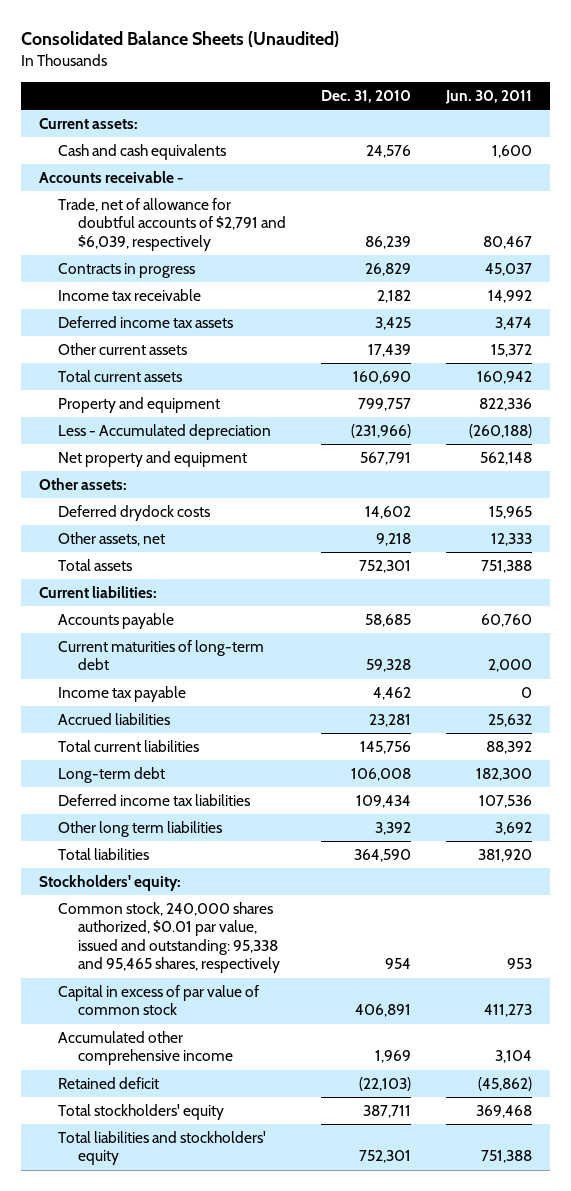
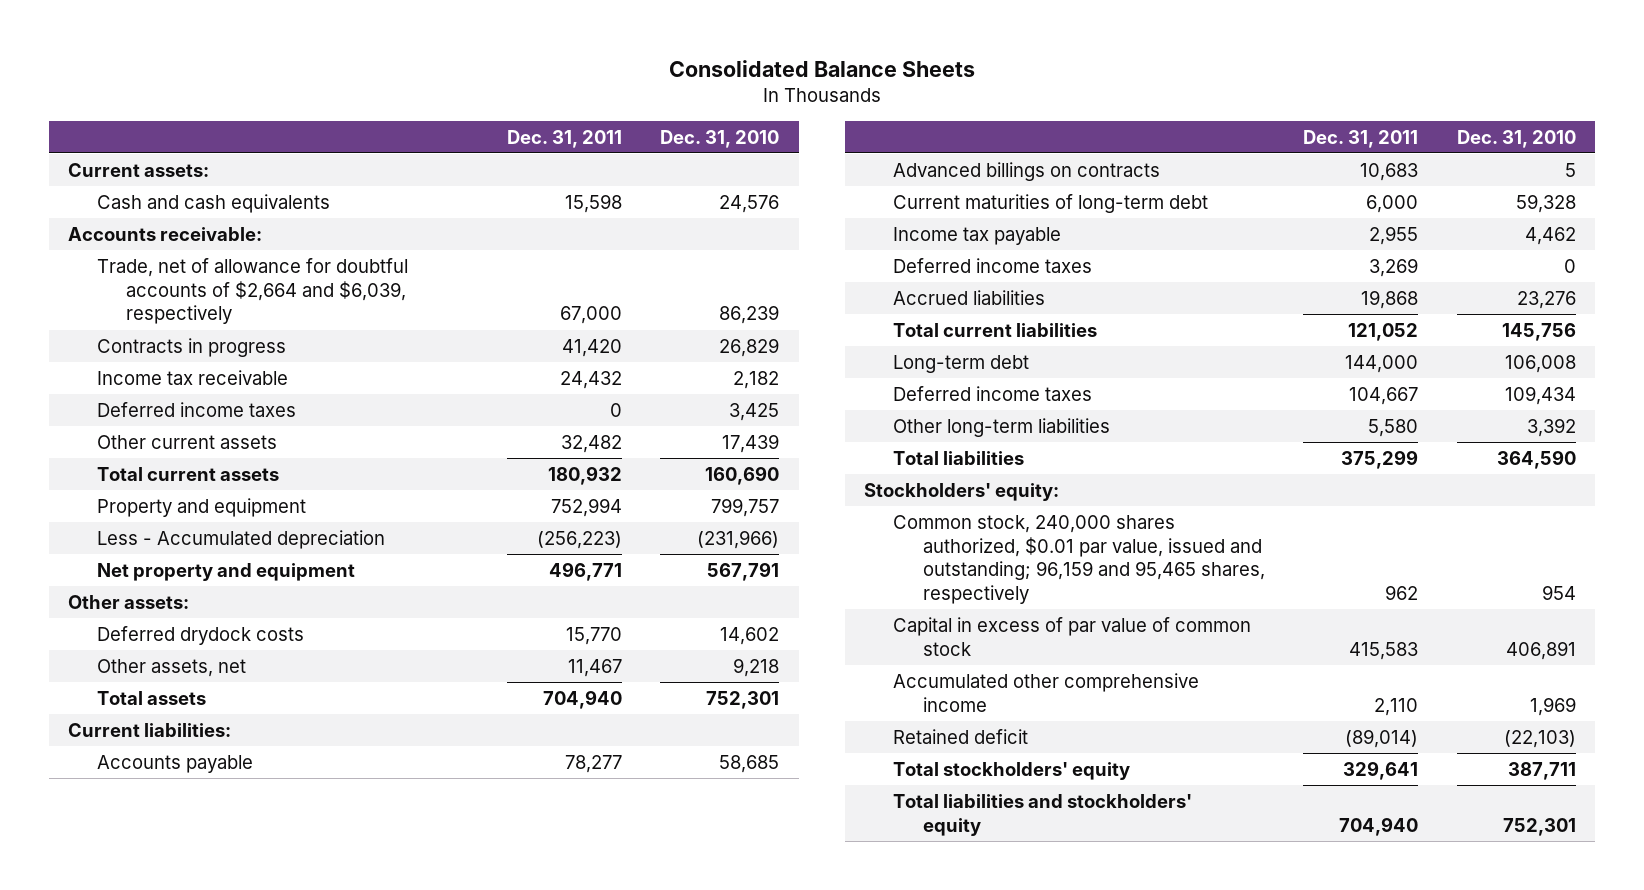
- Consolidated Balance Sheets (Unaudited)
+ Consolidated Balance Sheets
- | Dec. 31, 2010 | Jun. 30, 2011
+ | Dec. 31, 2011 | Dec. 31, 2010
- Accounts receivable -
- Trade, net of allowance for doubtful accounts of $2,791 and $6,039, respectively | 86,239 | 80,467
+ Accounts receivable:
+ Trade, net of allowance for doubtful accounts of $2,664 and $6,039, respectively | 67,000 | 86,239
- Deferred income tax assets | 3,425 | 3,474
+ Deferred income taxes | 0 | 3,425
+ Advanced billings on contracts | 10,683 | 5
- Accrued liabilities | 23,281 | 25,632
+ Deferred income taxes | 3,269 | 0
+ Accrued liabilities | 19,868 | 23,276
- Deferred income tax liabilities | 109,434 | 107,536
- Other long term liabilities | 3,392 | 3,692
+ Deferred income taxes | 104,667 | 109,434
+ Other long-term liabilities | 5,580 | 3,392
- Common stock, 240,000 shares authorized, $0.01 par value, issued and outstanding: 95,338 and 95,465 shares, respectively | 954 | 953
+ Common stock, 240,000 shares authorized, $0.01 par value, issued and outstanding; 96,159 and 95,465 shares, respectively | 962 | 954

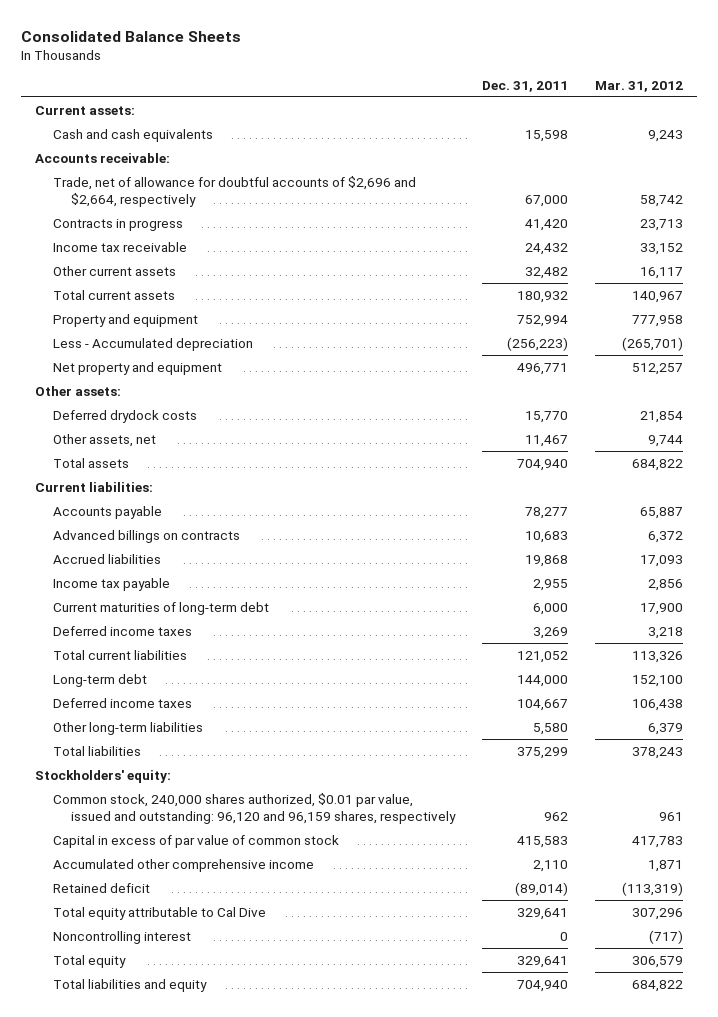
- | Dec. 31, 2011 | Dec. 31, 2010
+ | Dec. 31, 2011 | Mar. 31, 2012
- Trade, net of allowance for doubtful accounts of $2,664 and $6,039, respectively | 67,000 | 86,239
+ Trade, net of allowance for doubtful accounts of $2,696 and $2,664, respectively | 67,000 | 58,742
- Deferred income taxes | 0 | 3,425
moved up: Accrued liabilities | 19,868 | 17,093
moved down: Current maturities of long-term debt | 6,000 | 17,900
- Common stock, 240,000 shares authorized, $0.01 par value, issued and outstanding; 96,159 and 95,465 shares, respectively | 962 | 954
+ Common stock, 240,000 shares authorized, $0.01 par value, issued and outstanding: 96,120 and 96,159 shares, respectively | 962 | 961
- Total stockholders' equity | 329,641 | 387,711
- Total liabilities and stockholders' equity | 704,940 | 752,301
+ Total equity attributable to Cal Dive | 329,641 | 307,296
+ Noncontrolling interest | 0 | (717)
+ Total equity | 329,641 | 306,579
+ Total liabilities and equity | 704,940 | 684,822

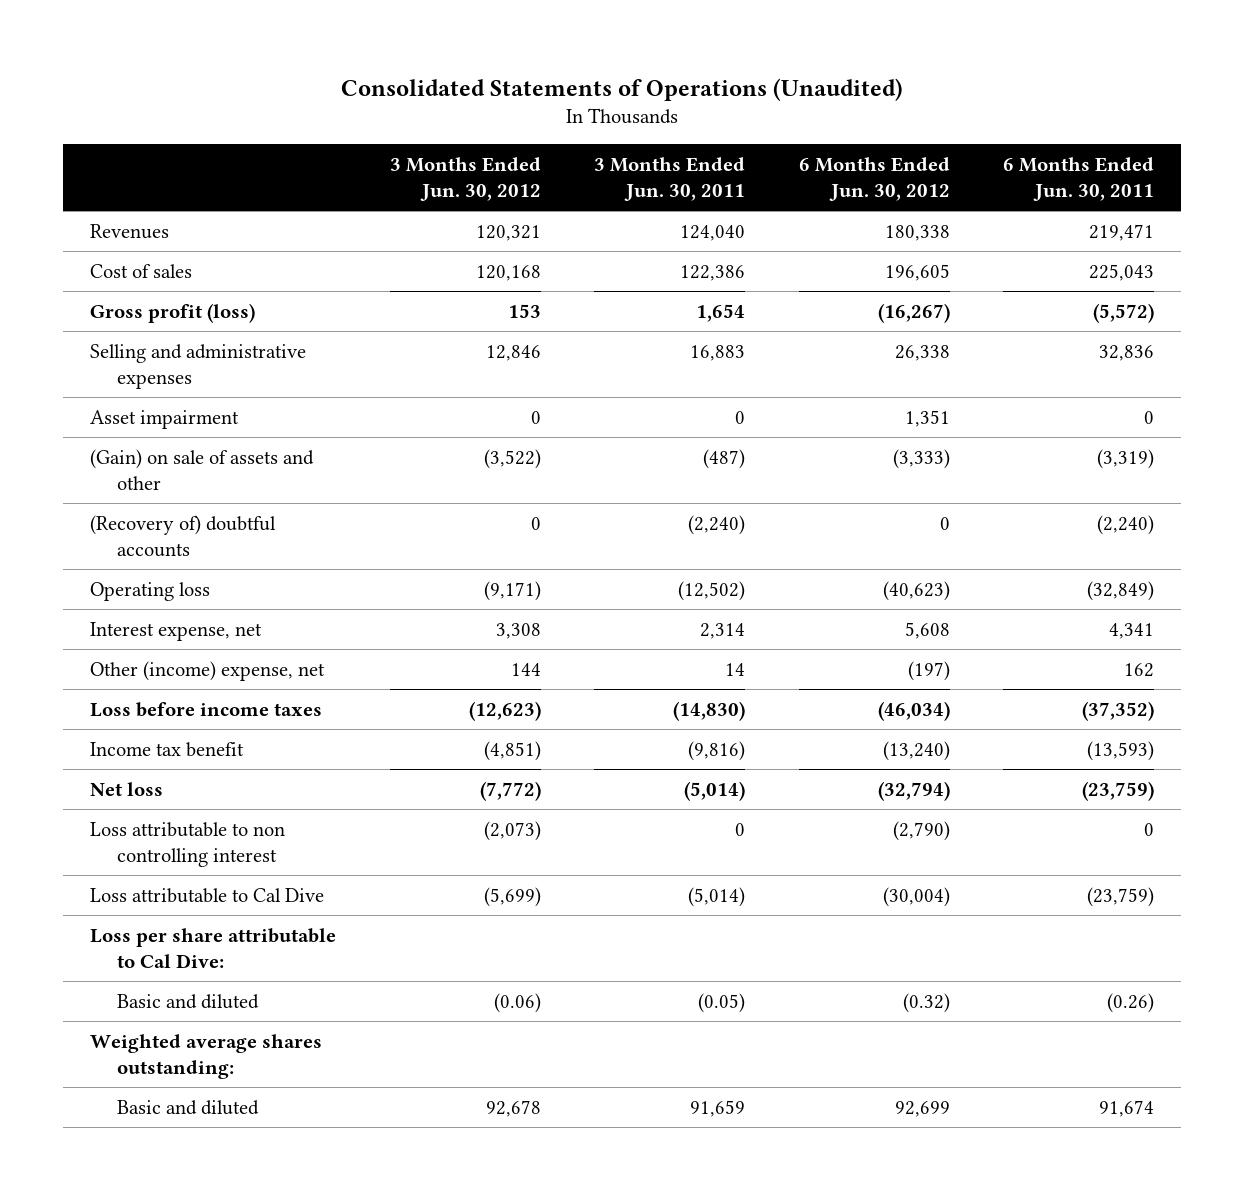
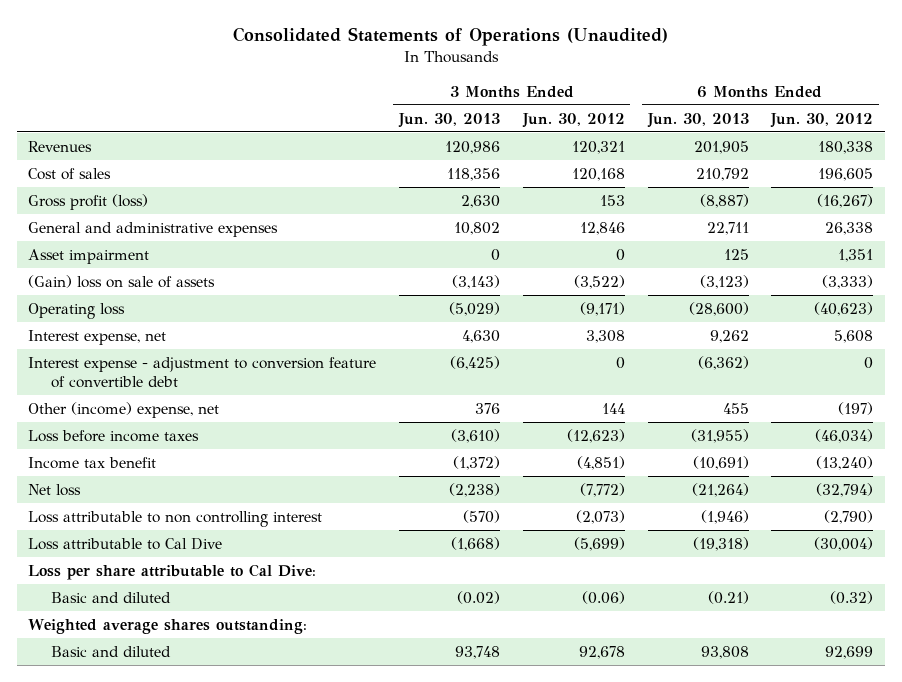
- | 3 Months Ended Jun. 30, 2012 | 3 Months Ended Jun. 30, 2011 | 6 Months Ended Jun. 30, 2012 | 6 Months Ended Jun. 30, 2011
+ | 3 Months Ended Jun. 30, 2013 | 3 Months Ended Jun. 30, 2012 | 6 Months Ended Jun. 30, 2013 | 6 Months Ended Jun. 30, 2012
- Selling and administrative expenses | 12,846 | 16,883 | 26,338 | 32,836
+ General and administrative expenses | 10,802 | 12,846 | 22,711 | 26,338
- (Gain) on sale of assets and other | (3,522) | (487) | (3,333) | (3,319)
- (Recovery of) doubtful accounts | 0 | (2,240) | 0 | (2,240)
+ (Gain) loss on sale of assets | (3,143) | (3,522) | (3,123) | (3,333)
+ Interest expense - adjustment to conversion feature of convertible debt | (6,425) | 0 | (6,362) | 0

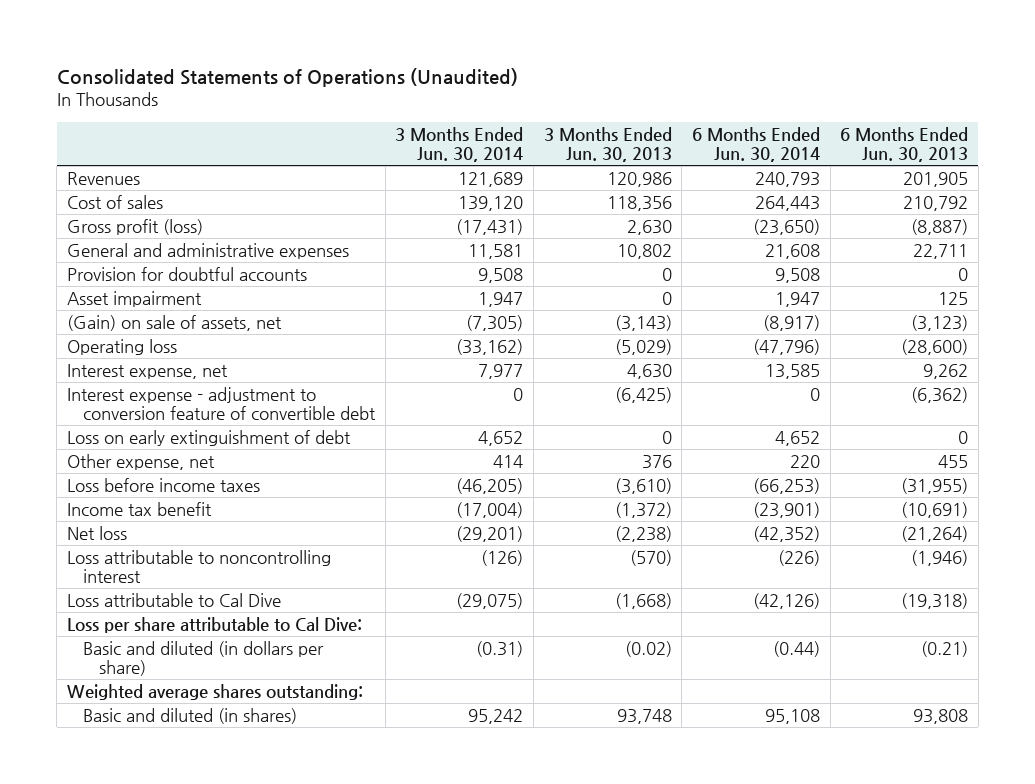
- | 3 Months Ended Jun. 30, 2013 | 3 Months Ended Jun. 30, 2012 | 6 Months Ended Jun. 30, 2013 | 6 Months Ended Jun. 30, 2012
+ | 3 Months Ended Jun. 30, 2014 | 3 Months Ended Jun. 30, 2013 | 6 Months Ended Jun. 30, 2014 | 6 Months Ended Jun. 30, 2013
+ Provision for doubtful accounts | 9,508 | 0 | 9,508 | 0
- (Gain) loss on sale of assets | (3,143) | (3,522) | (3,123) | (3,333)
+ (Gain) on sale of assets, net | (7,305) | (3,143) | (8,917) | (3,123)
- Other (income) expense, net | 376 | 144 | 455 | (197)
+ Loss on early extinguishment of debt | 4,652 | 0 | 4,652 | 0
+ Other expense, net | 414 | 376 | 220 | 455
- Loss attributable to non controlling interest | (570) | (2,073) | (1,946) | (2,790)
+ Loss attributable to noncontrolling interest | (126) | (570) | (226) | (1,946)
- Basic and diluted | (0.02) | (0.06) | (0.21) | (0.32)
+ Basic and diluted (in dollars per share) | (0.31) | (0.02) | (0.44) | (0.21)
- Basic and diluted | 93,748 | 92,678 | 93,808 | 92,699
+ Basic and diluted (in shares) | 95,242 | 93,748 | 95,108 | 93,808

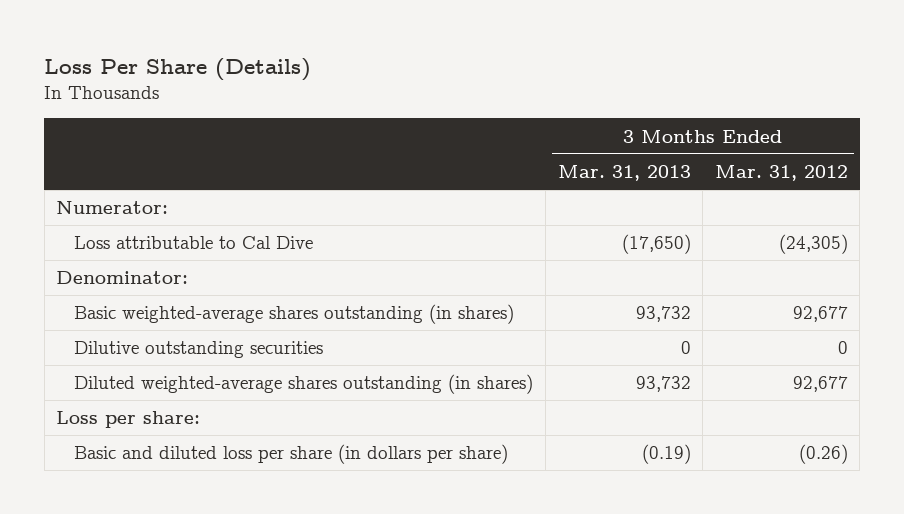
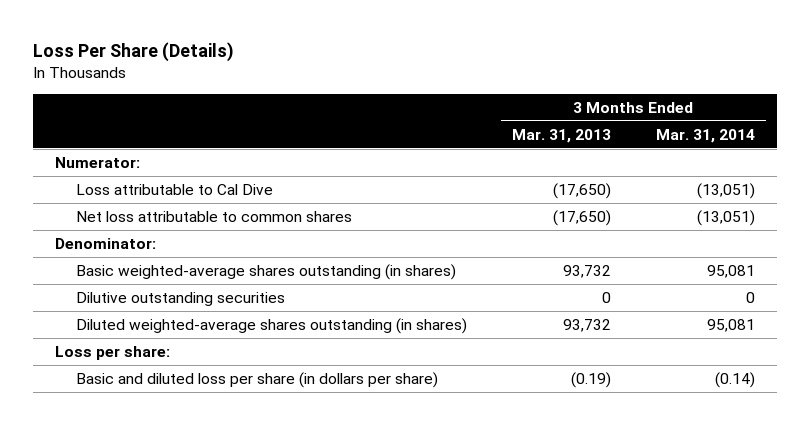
- | 3 Months Ended Mar. 31, 2013 | 3 Months Ended Mar. 31, 2012
+ | 3 Months Ended Mar. 31, 2013 | 3 Months Ended Mar. 31, 2014
+ Net loss attributable to common shares | (17,650) | (13,051)

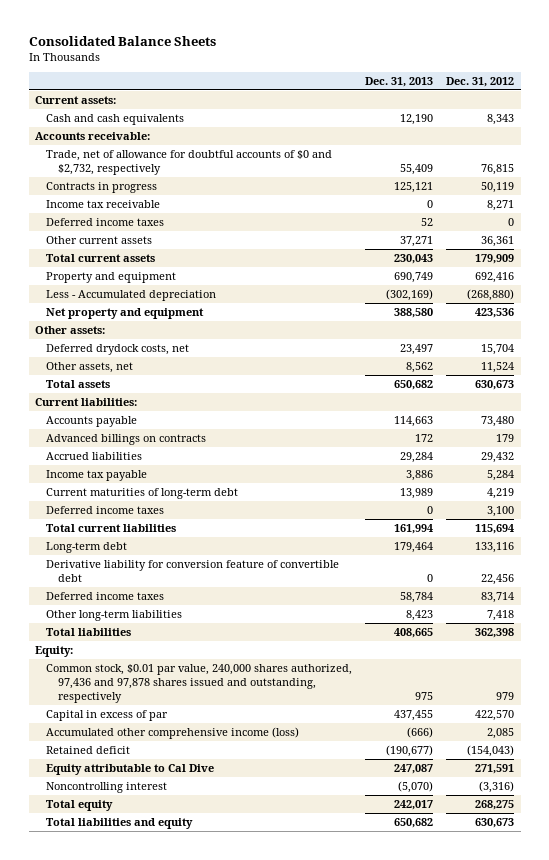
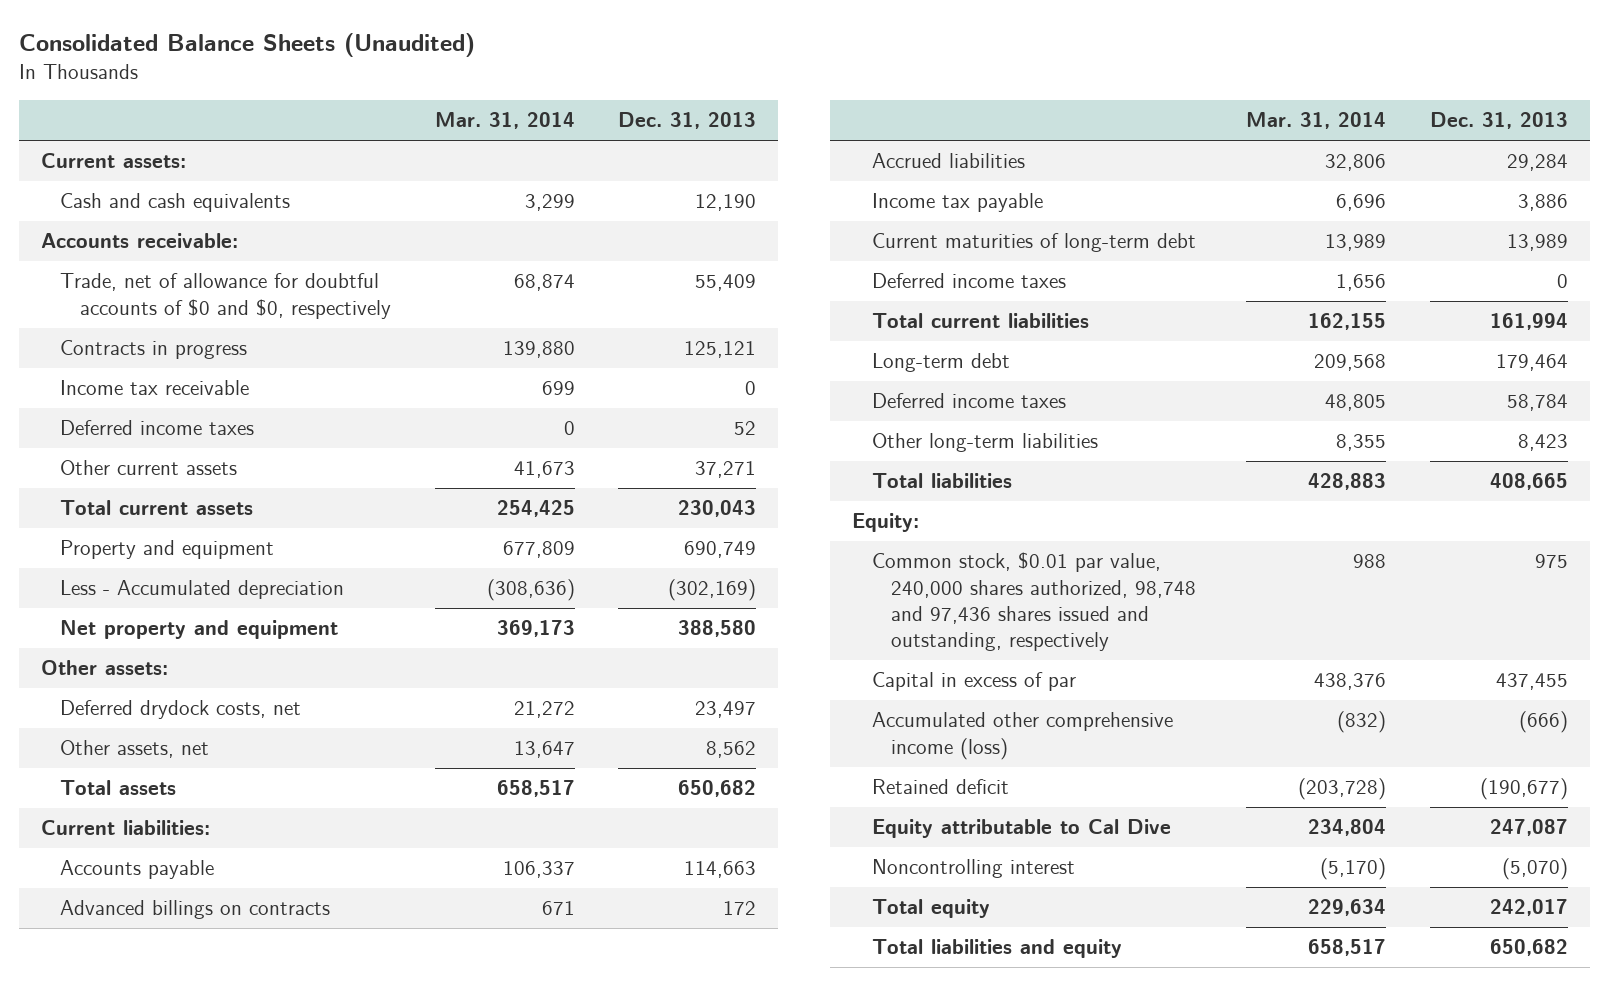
- Consolidated Balance Sheets
+ Consolidated Balance Sheets (Unaudited)
- | Dec. 31, 2013 | Dec. 31, 2012
+ | Mar. 31, 2014 | Dec. 31, 2013
- Trade, net of allowance for doubtful accounts of $0 and $2,732, respectively | 55,409 | 76,815
+ Trade, net of allowance for doubtful accounts of $0 and $0, respectively | 68,874 | 55,409
- Derivative liability for conversion feature of convertible debt | 0 | 22,456
- Common stock, $0.01 par value, 240,000 shares authorized, 97,436 and 97,878 shares issued and outstanding, respectively | 975 | 979
+ Common stock, $0.01 par value, 240,000 shares authorized, 98,748 and 97,436 shares issued and outstanding, respectively | 988 | 975

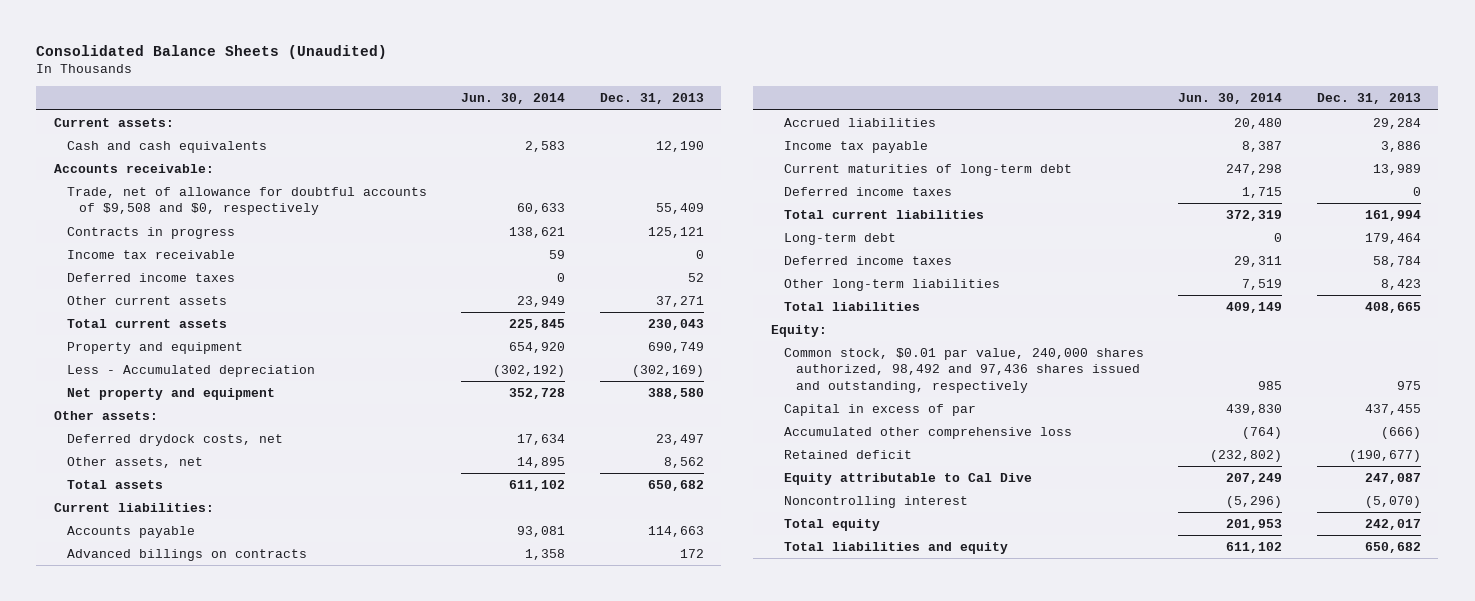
- | Mar. 31, 2014 | Dec. 31, 2013
+ | Jun. 30, 2014 | Dec. 31, 2013
- Trade, net of allowance for doubtful accounts of $0 and $0, respectively | 68,874 | 55,409
+ Trade, net of allowance for doubtful accounts of $9,508 and $0, respectively | 60,633 | 55,409
- Common stock, $0.01 par value, 240,000 shares authorized, 98,748 and 97,436 shares issued and outstanding, respectively | 988 | 975
+ Common stock, $0.01 par value, 240,000 shares authorized, 98,492 and 97,436 shares issued and outstanding, respectively | 985 | 975
- Accumulated other comprehensive income (loss) | (832) | (666)
+ Accumulated other comprehensive loss | (764) | (666)

